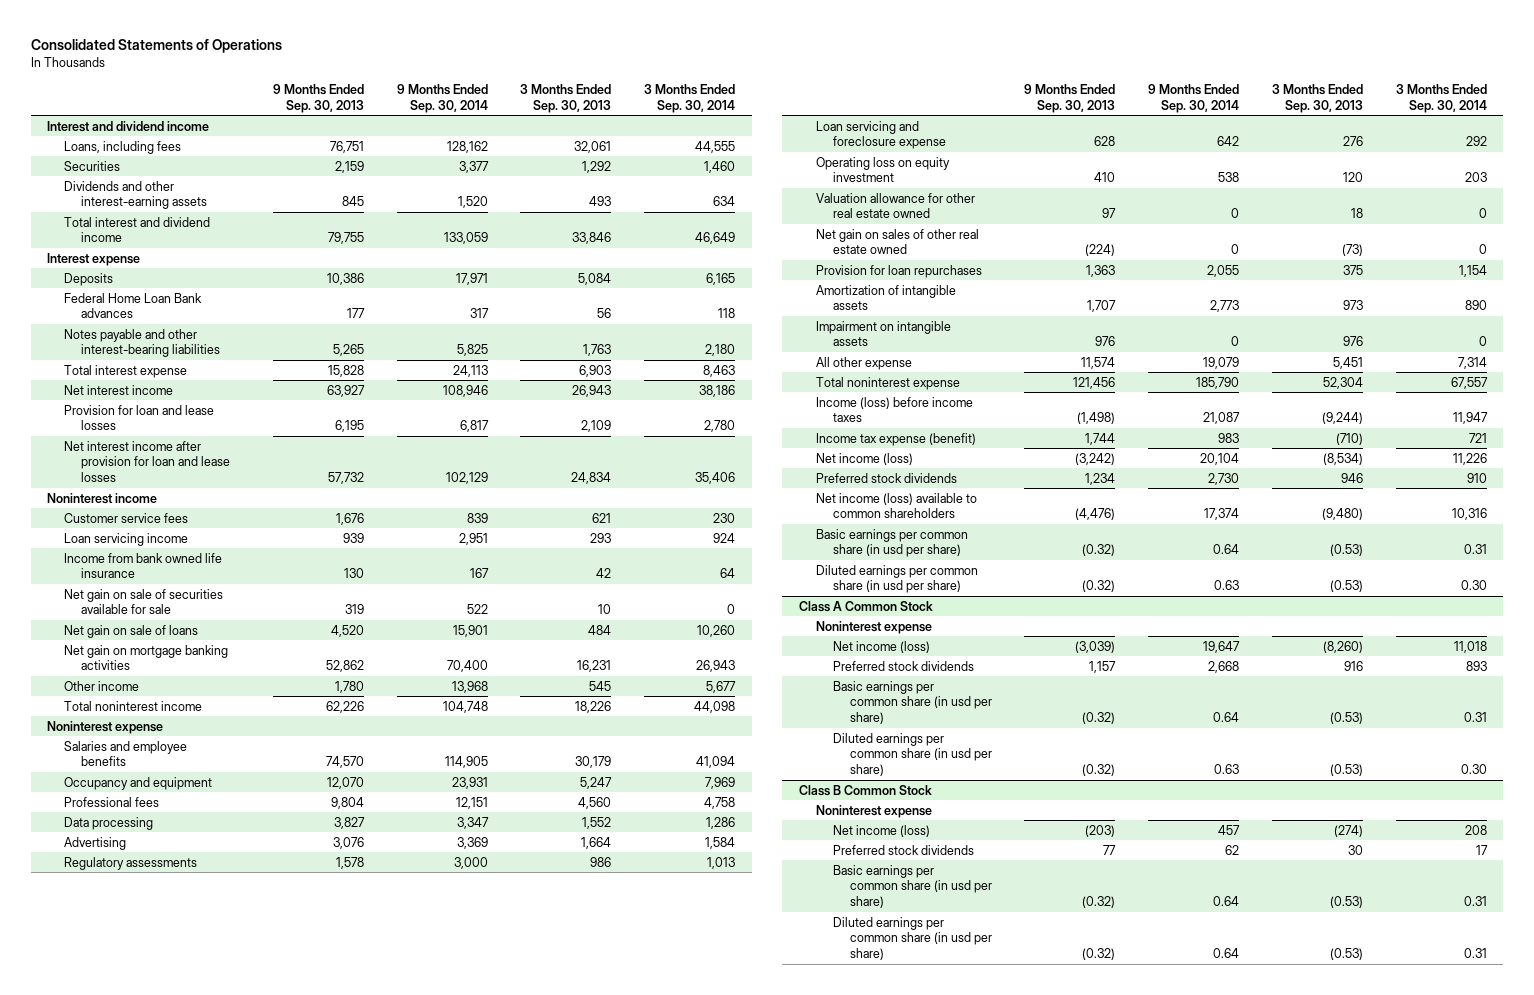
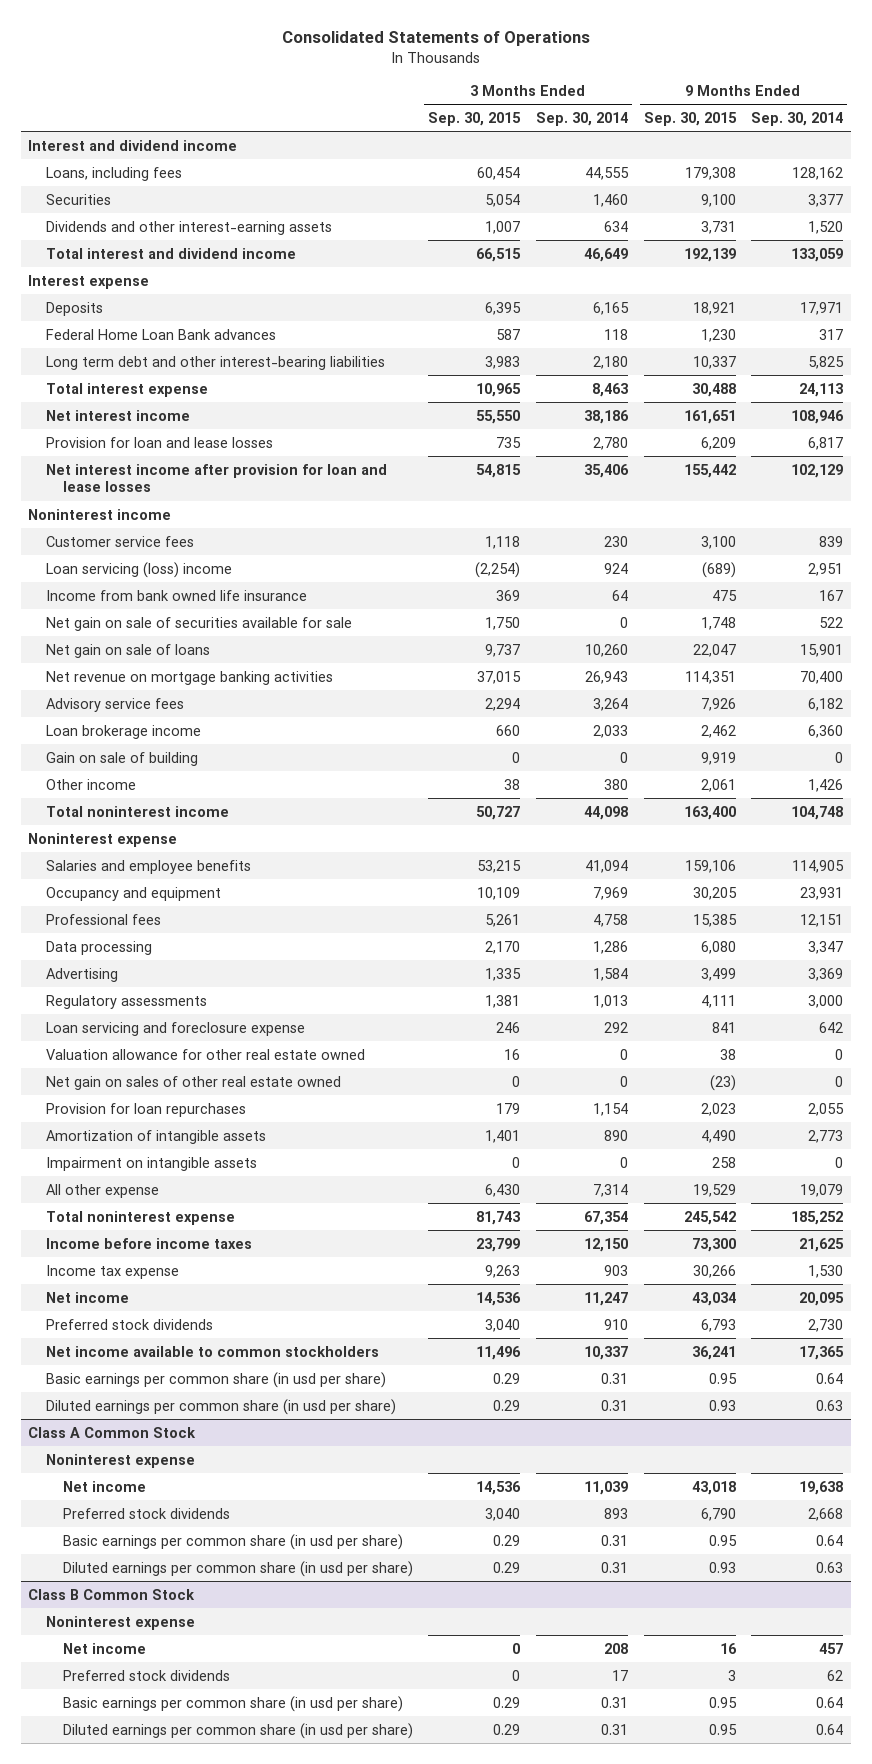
- | 9 Months Ended Sep. 30, 2013 | 9 Months Ended Sep. 30, 2014 | 3 Months Ended Sep. 30, 2013 | 3 Months Ended Sep. 30, 2014
+ | 3 Months Ended Sep. 30, 2015 | 3 Months Ended Sep. 30, 2014 | 9 Months Ended Sep. 30, 2015 | 9 Months Ended Sep. 30, 2014
- Notes payable and other interest-bearing liabilities | 5,265 | 5,825 | 1,763 | 2,180
+ Long term debt and other interest-bearing liabilities | 3,983 | 2,180 | 10,337 | 5,825
- Loan servicing income | 939 | 2,951 | 293 | 924
+ Loan servicing (loss) income | (2,254) | 924 | (689) | 2,951
- Net gain on mortgage banking activities | 52,862 | 70,400 | 16,231 | 26,943
- Other income | 1,780 | 13,968 | 545 | 5,677
+ Net revenue on mortgage banking activities | 37,015 | 26,943 | 114,351 | 70,400
+ Advisory service fees | 2,294 | 3,264 | 7,926 | 6,182
+ Loan brokerage income | 660 | 2,033 | 2,462 | 6,360
+ Gain on sale of building | 0 | 0 | 9,919 | 0
+ Other income | 38 | 380 | 2,061 | 1,426
- Operating loss on equity investment | 410 | 538 | 120 | 203
- Total noninterest expense | 121,456 | 185,790 | 52,304 | 67,557
- Income (loss) before income taxes | (1,498) | 21,087 | (9,244) | 11,947
- Income tax expense (benefit) | 1,744 | 983 | (710) | 721
- Net income (loss) | (3,242) | 20,104 | (8,534) | 11,226
+ Total noninterest expense | 81,743 | 67,354 | 245,542 | 185,252
+ Income before income taxes | 23,799 | 12,150 | 73,300 | 21,625
+ Income tax expense | 9,263 | 903 | 30,266 | 1,530
+ Net income | 14,536 | 11,247 | 43,034 | 20,095
- Net income (loss) available to common shareholders | (4,476) | 17,374 | (9,480) | 10,316
+ Net income available to common stockholders | 11,496 | 10,337 | 36,241 | 17,365
- Diluted earnings per common share (in usd per share) | (0.32) | 0.63 | (0.53) | 0.30
+ Diluted earnings per common share (in usd per share) | 0.29 | 0.31 | 0.93 | 0.63
@ Class A Common Stock
- Net income (loss) | (3,039) | 19,647 | (8,260) | 11,018
+ Net income | 14,536 | 11,039 | 43,018 | 19,638
- Diluted earnings per common share (in usd per share) | (0.32) | 0.63 | (0.53) | 0.30
+ Diluted earnings per common share (in usd per share) | 0.29 | 0.31 | 0.93 | 0.63
@ Class B Common Stock
- Net income (loss) | (203) | 457 | (274) | 208
+ Net income | 0 | 208 | 16 | 457

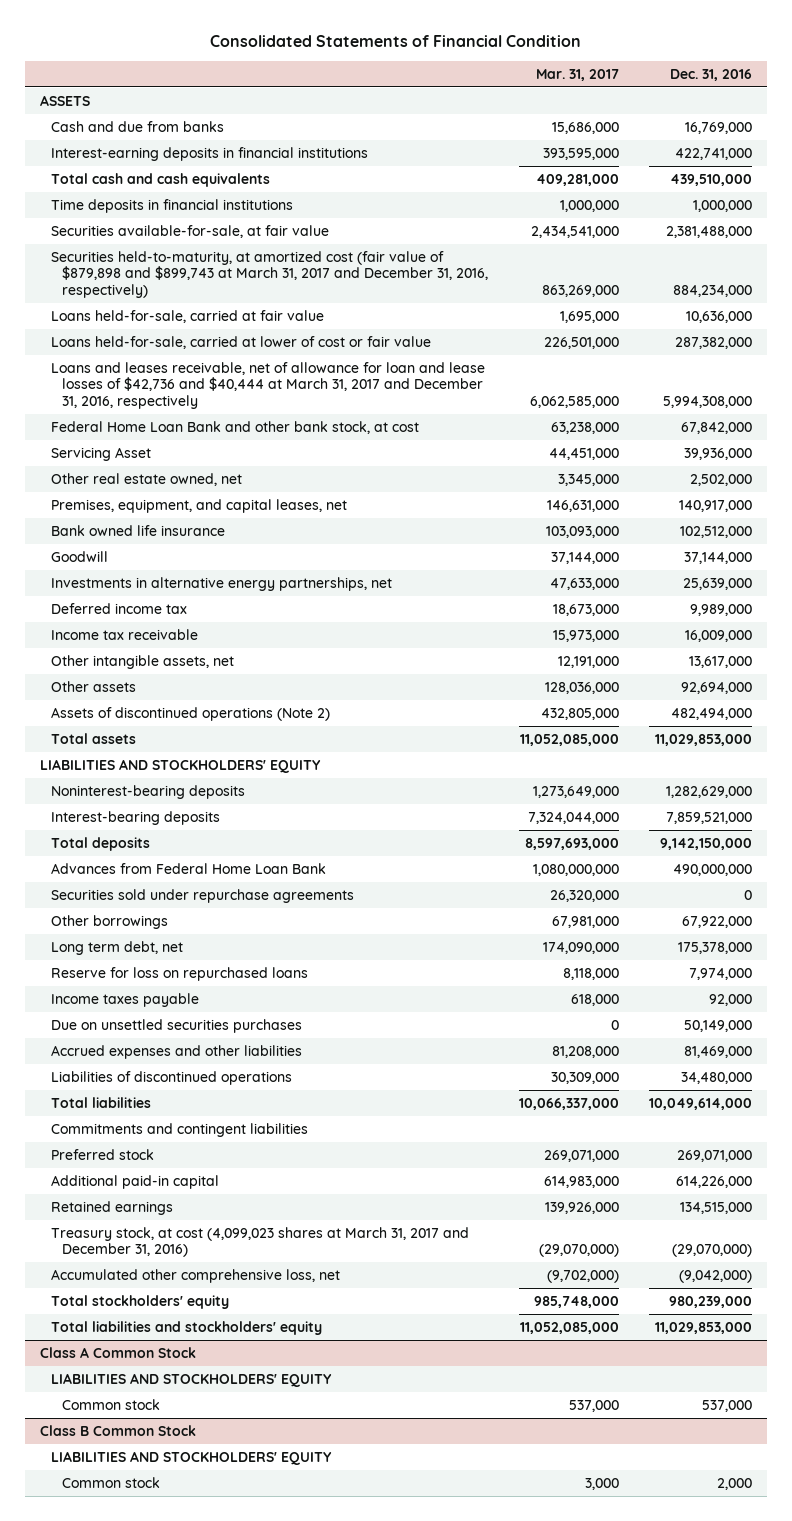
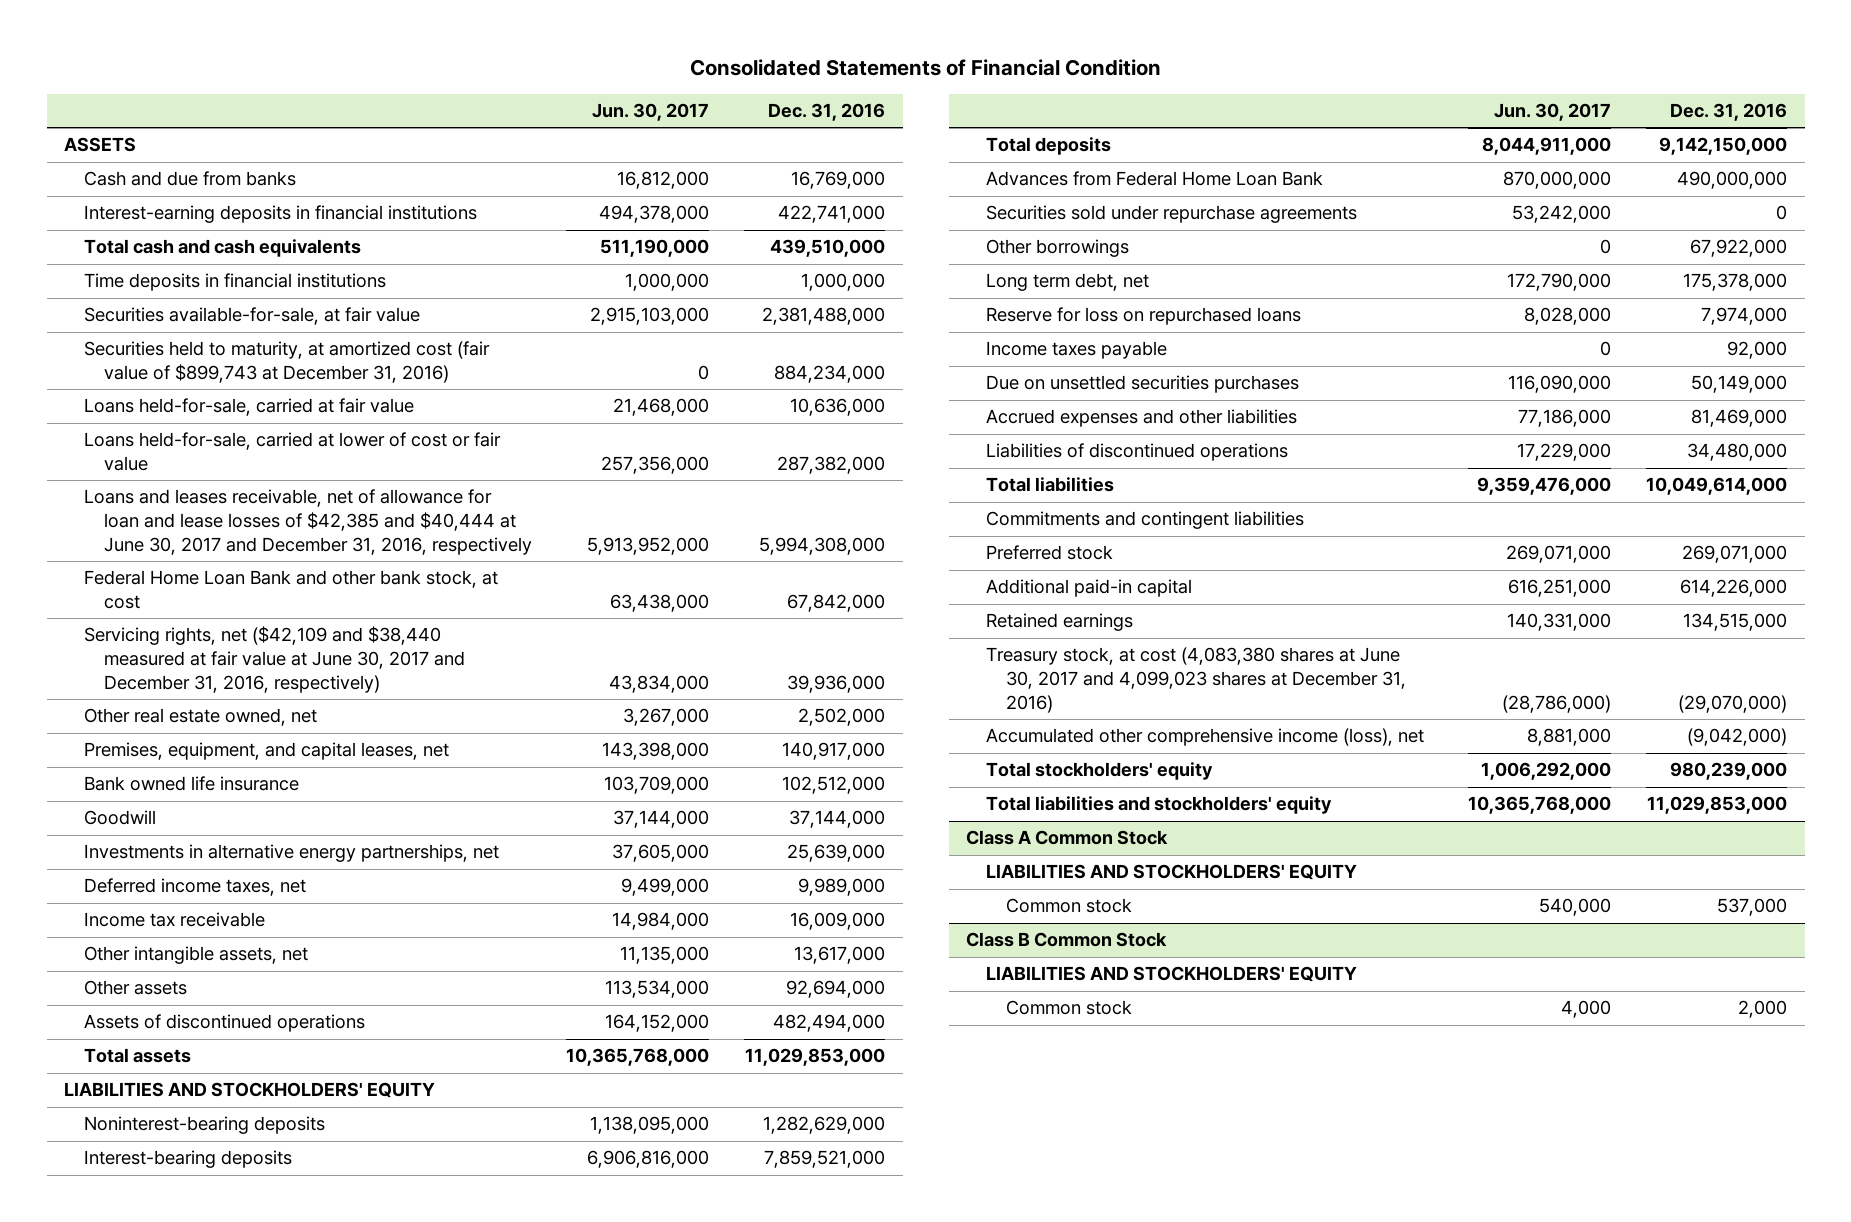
- | Mar. 31, 2017 | Dec. 31, 2016
+ | Jun. 30, 2017 | Dec. 31, 2016
- Securities held-to-maturity, at amortized cost (fair value of $879,898 and $899,743 at March 31, 2017 and December 31, 2016, respectively) | 863,269,000 | 884,234,000
+ Securities held to maturity, at amortized cost (fair value of $899,743 at December 31, 2016) | 0 | 884,234,000
- Loans and leases receivable, net of allowance for loan and lease losses of $42,736 and $40,444 at March 31, 2017 and December 31, 2016, respectively | 6,062,585,000 | 5,994,308,000
+ Loans and leases receivable, net of allowance for loan and lease losses of $42,385 and $40,444 at June 30, 2017 and December 31, 2016, respectively | 5,913,952,000 | 5,994,308,000
- Servicing Asset | 44,451,000 | 39,936,000
+ Servicing rights, net ($42,109 and $38,440 measured at fair value at June 30, 2017 and December 31, 2016, respectively) | 43,834,000 | 39,936,000
- Deferred income tax | 18,673,000 | 9,989,000
+ Deferred income taxes, net | 9,499,000 | 9,989,000
- Assets of discontinued operations (Note 2) | 432,805,000 | 482,494,000
+ Assets of discontinued operations | 164,152,000 | 482,494,000
- Treasury stock, at cost (4,099,023 shares at March 31, 2017 and December 31, 2016) | (29,070,000) | (29,070,000)
- Accumulated other comprehensive loss, net | (9,702,000) | (9,042,000)
+ Treasury stock, at cost (4,083,380 shares at June 30, 2017 and 4,099,023 shares at December 31, 2016) | (28,786,000) | (29,070,000)
+ Accumulated other comprehensive income (loss), net | 8,881,000 | (9,042,000)

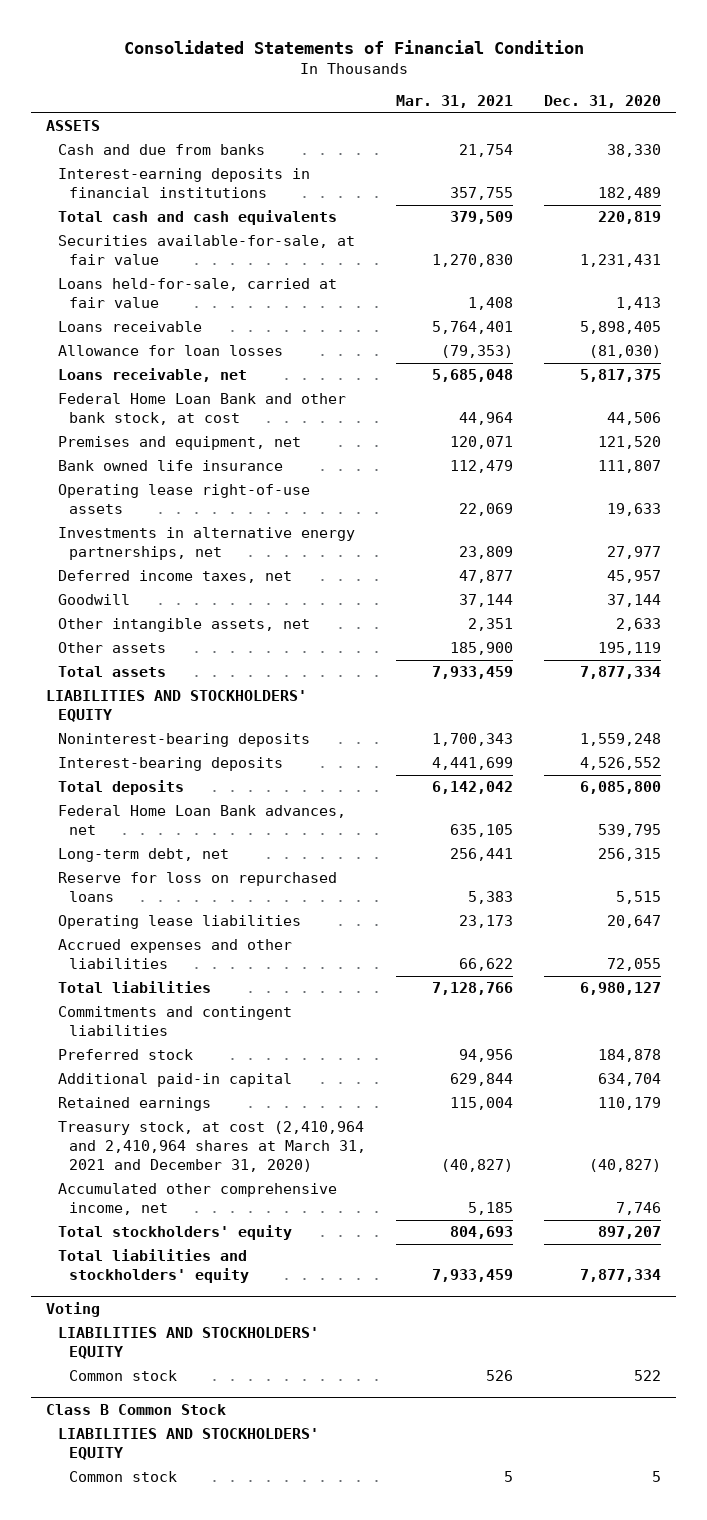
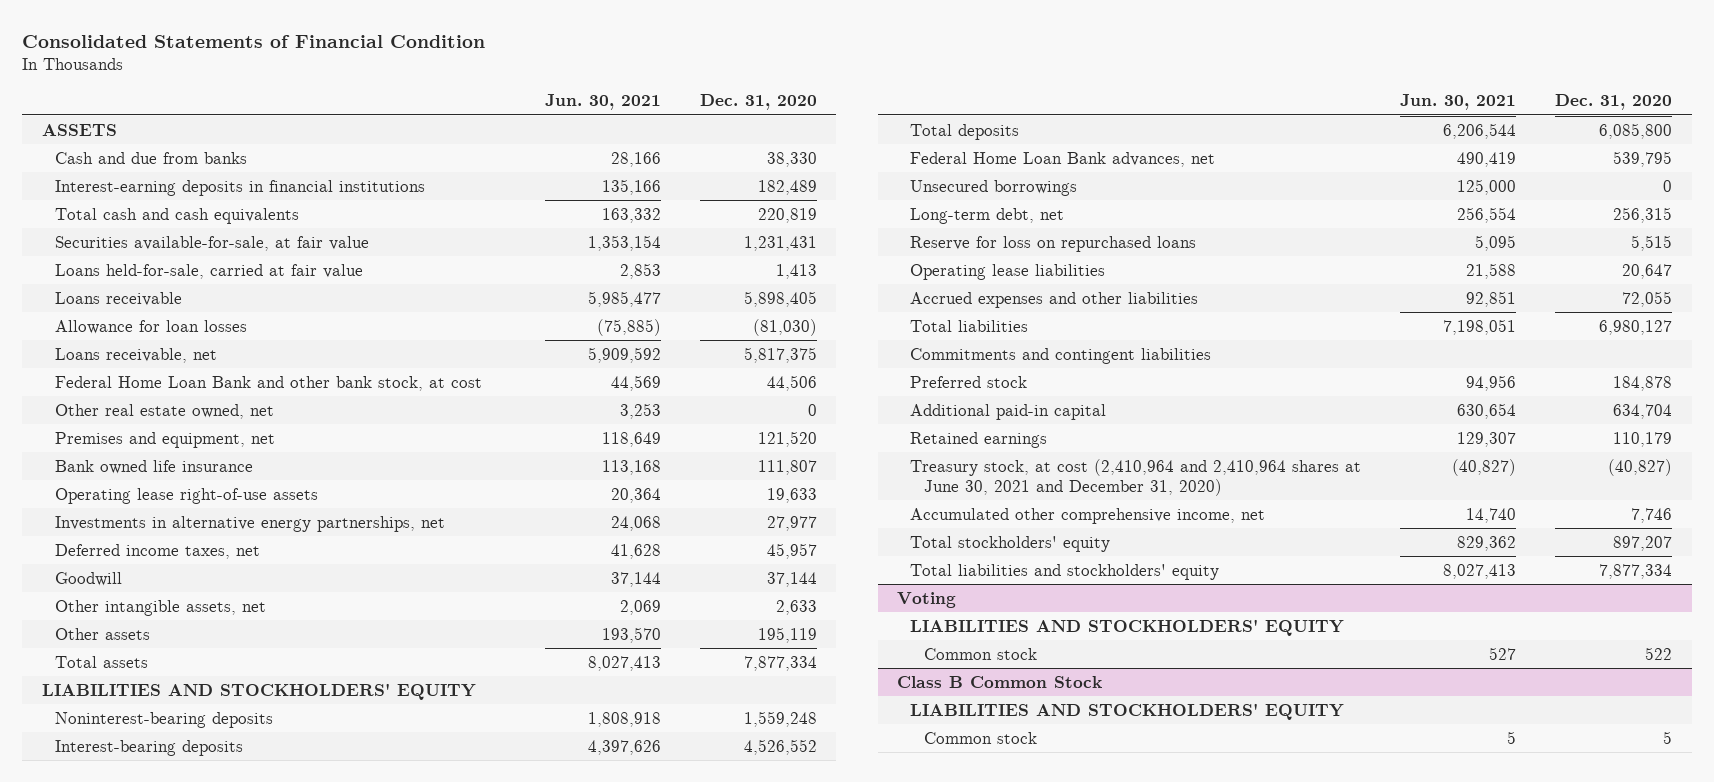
- | Mar. 31, 2021 | Dec. 31, 2020
+ | Jun. 30, 2021 | Dec. 31, 2020
+ Other real estate owned, net | 3,253 | 0
+ Unsecured borrowings | 125,000 | 0
- Treasury stock, at cost (2,410,964 and 2,410,964 shares at March 31, 2021 and December 31, 2020) | (40,827) | (40,827)
+ Treasury stock, at cost (2,410,964 and 2,410,964 shares at June 30, 2021 and December 31, 2020) | (40,827) | (40,827)

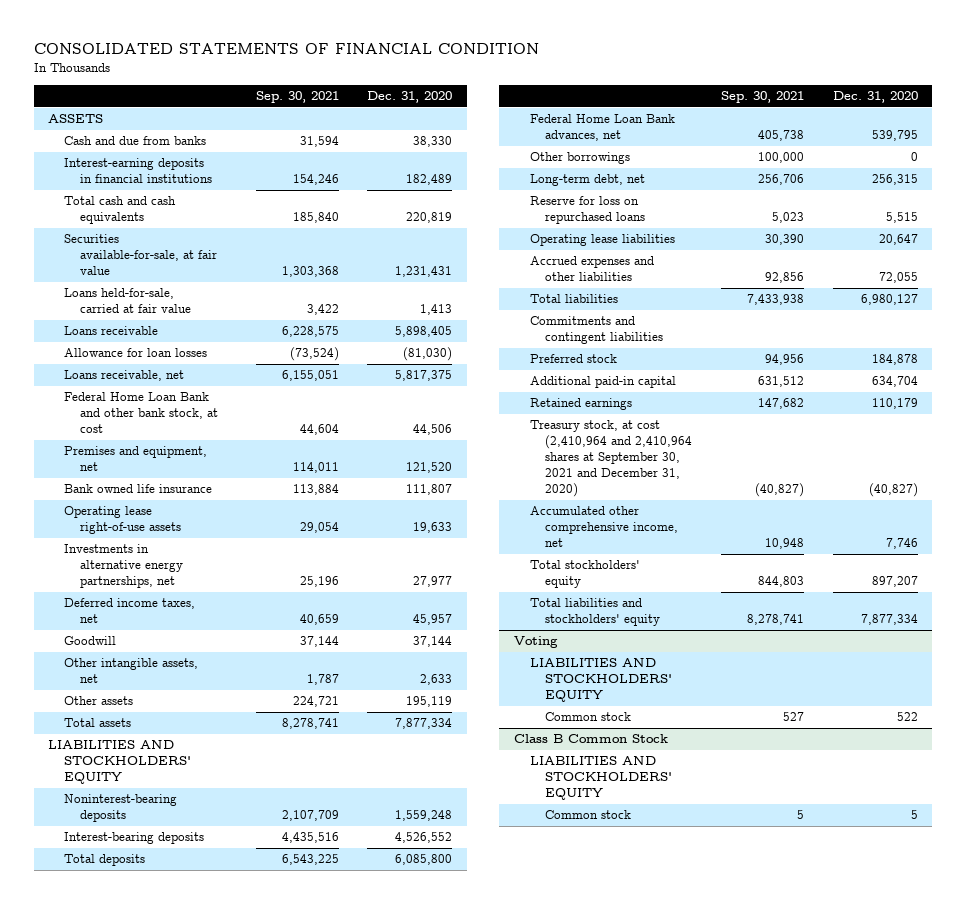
- Consolidated Statements of Financial Condition
+ CONSOLIDATED STATEMENTS OF FINANCIAL CONDITION
- | Jun. 30, 2021 | Dec. 31, 2020
+ | Sep. 30, 2021 | Dec. 31, 2020
- Other real estate owned, net | 3,253 | 0
- Unsecured borrowings | 125,000 | 0
+ Other borrowings | 100,000 | 0
- Treasury stock, at cost (2,410,964 and 2,410,964 shares at June 30, 2021 and December 31, 2020) | (40,827) | (40,827)
+ Treasury stock, at cost (2,410,964 and 2,410,964 shares at September 30, 2021 and December 31, 2020) | (40,827) | (40,827)

